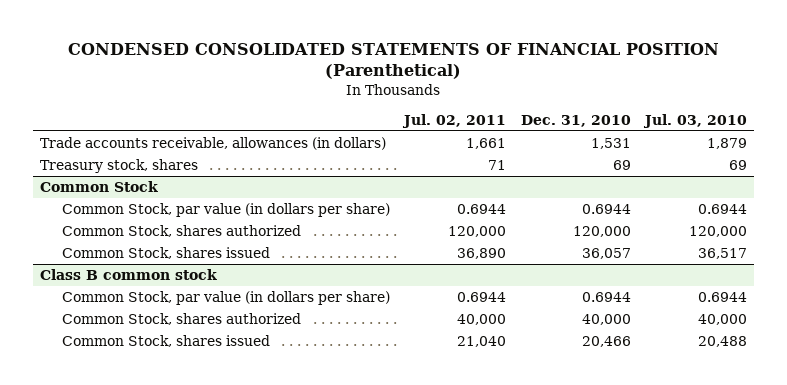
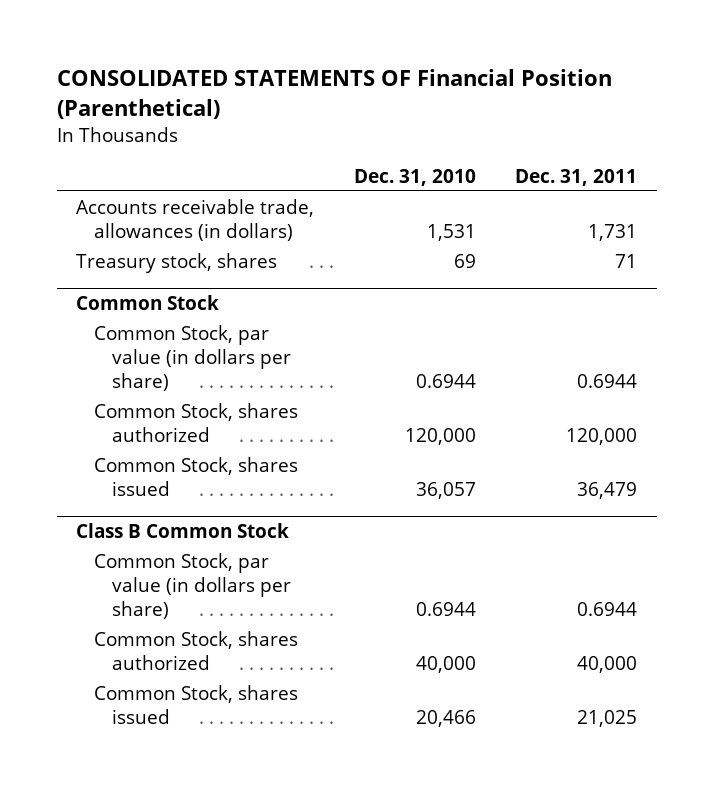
- CONDENSED CONSOLIDATED STATEMENTS OF FINANCIAL POSITION (Parenthetical)
+ CONSOLIDATED STATEMENTS OF Financial Position (Parenthetical)
- | Jul. 02, 2011 | Dec. 31, 2010 | Jul. 03, 2010
+ | Dec. 31, 2010 | Dec. 31, 2011
- Trade accounts receivable, allowances (in dollars) | 1,661 | 1,531 | 1,879
+ Accounts receivable trade, allowances (in dollars) | 1,531 | 1,731
- Class B common stock
+ Class B Common Stock

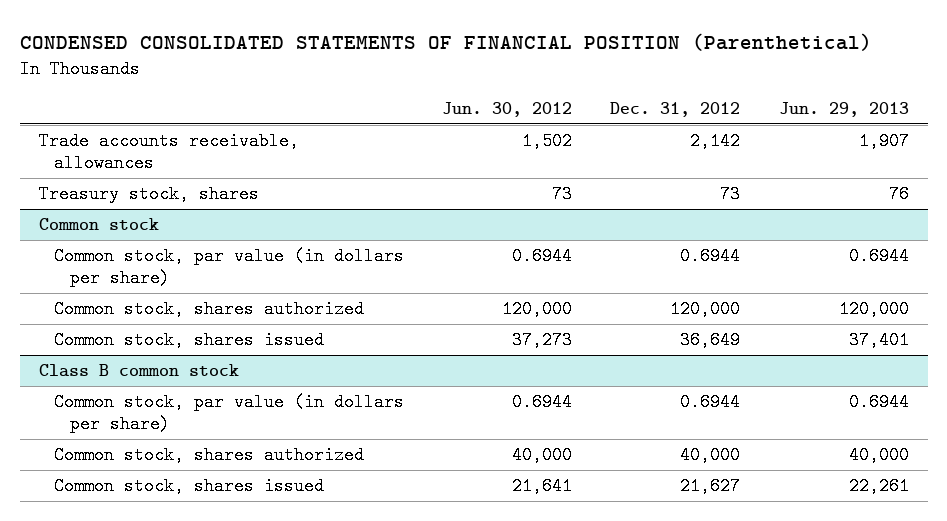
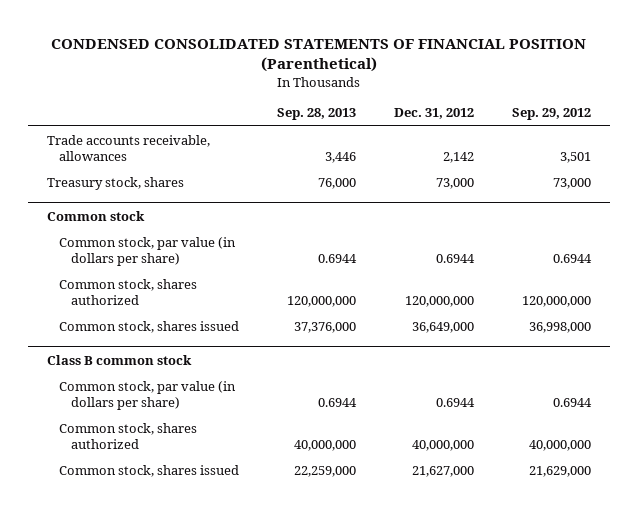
- | Jun. 30, 2012 | Dec. 31, 2012 | Jun. 29, 2013
+ | Sep. 28, 2013 | Dec. 31, 2012 | Sep. 29, 2012
- Treasury stock, shares | 73 | 73 | 76
+ Treasury stock, shares | 76,000 | 73,000 | 73,000
@ Common stock
- Common stock, shares authorized | 120,000 | 120,000 | 120,000
- Common stock, shares issued | 37,273 | 36,649 | 37,401
+ Common stock, shares authorized | 120,000,000 | 120,000,000 | 120,000,000
+ Common stock, shares issued | 37,376,000 | 36,649,000 | 36,998,000
@ Class B common stock
- Common stock, shares authorized | 40,000 | 40,000 | 40,000
- Common stock, shares issued | 21,641 | 21,627 | 22,261
+ Common stock, shares authorized | 40,000,000 | 40,000,000 | 40,000,000
+ Common stock, shares issued | 22,259,000 | 21,627,000 | 21,629,000

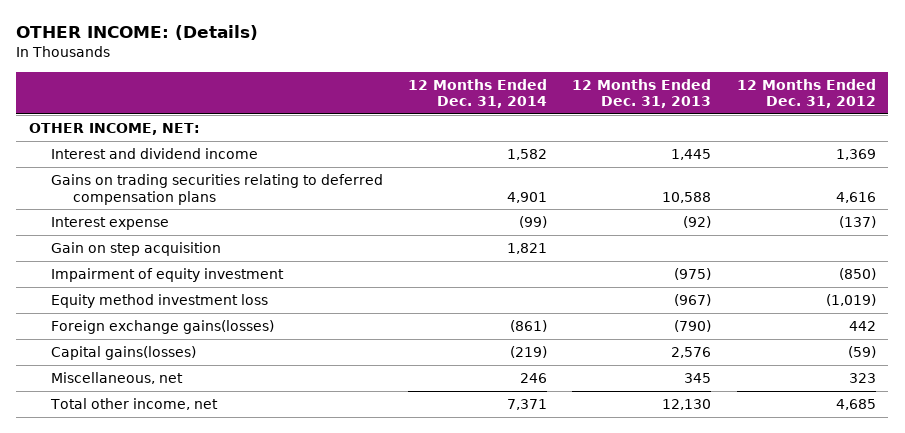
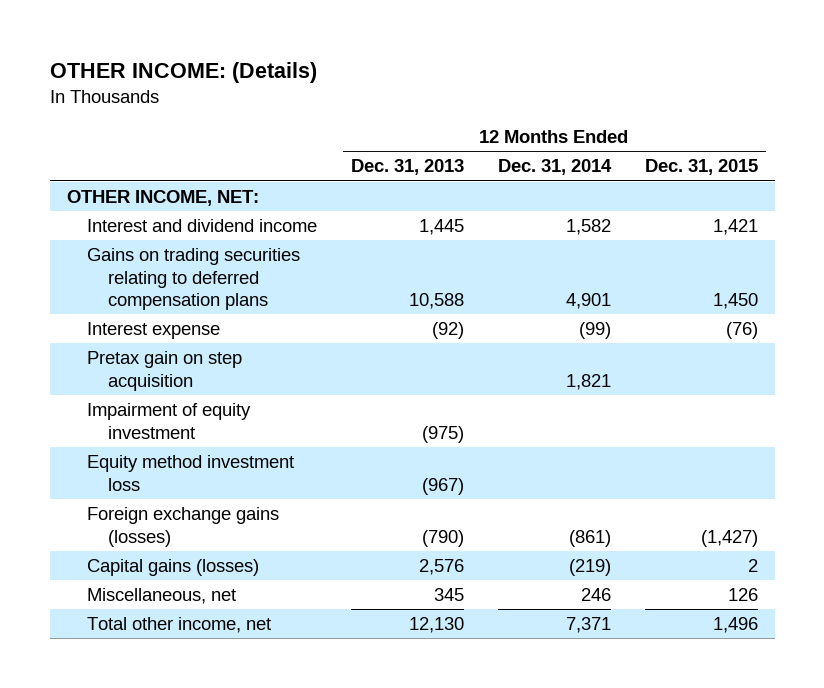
- | 12 Months Ended Dec. 31, 2014 | 12 Months Ended Dec. 31, 2013 | 12 Months Ended Dec. 31, 2012
+ | 12 Months Ended Dec. 31, 2013 | 12 Months Ended Dec. 31, 2014 | 12 Months Ended Dec. 31, 2015
- Gain on step acquisition | 1,821 | |
+ Pretax gain on step acquisition | | 1,821 |
- Foreign exchange gains(losses) | (861) | (790) | 442
- Capital gains(losses) | (219) | 2,576 | (59)
+ Foreign exchange gains (losses) | (790) | (861) | (1,427)
+ Capital gains (losses) | 2,576 | (219) | 2

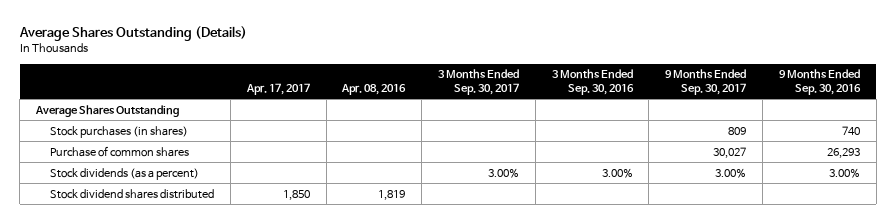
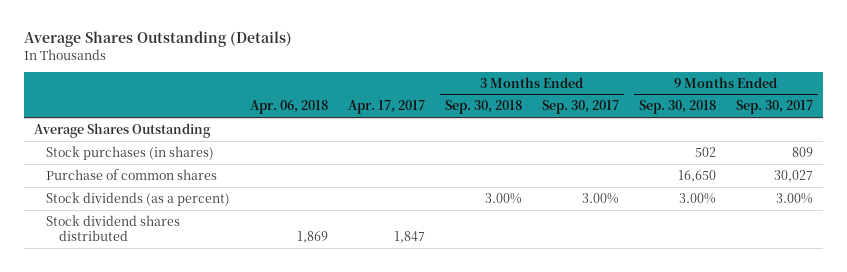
- | Apr. 17, 2017 | Apr. 08, 2016 | 3 Months Ended Sep. 30, 2017 | 3 Months Ended Sep. 30, 2016 | 9 Months Ended Sep. 30, 2017 | 9 Months Ended Sep. 30, 2016
+ | Apr. 06, 2018 | Apr. 17, 2017 | 3 Months Ended Sep. 30, 2018 | 3 Months Ended Sep. 30, 2017 | 9 Months Ended Sep. 30, 2018 | 9 Months Ended Sep. 30, 2017
- Stock dividend shares distributed | 1,850 | 1,819 | | | |
+ Stock dividend shares distributed | 1,869 | 1,847 | | | |

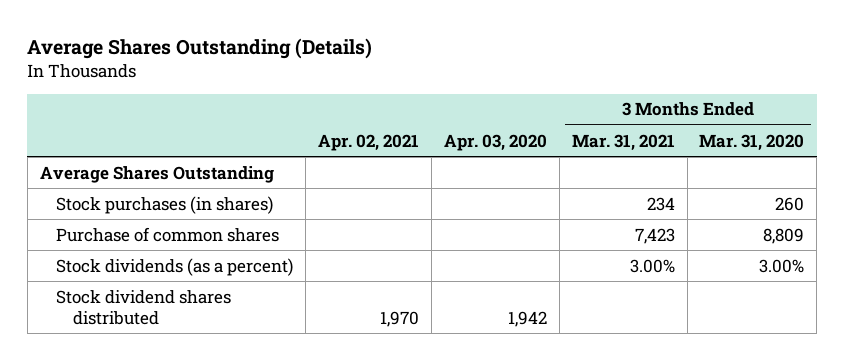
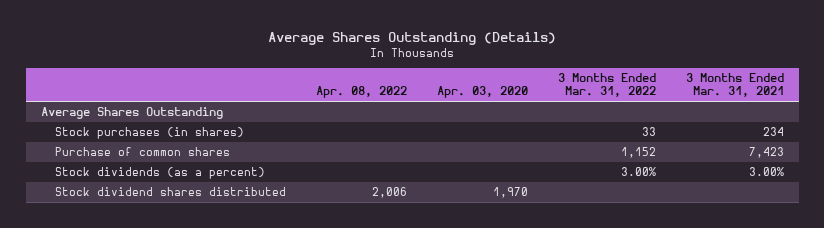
- | Apr. 02, 2021 | Apr. 03, 2020 | 3 Months Ended Mar. 31, 2021 | 3 Months Ended Mar. 31, 2020
+ | Apr. 08, 2022 | Apr. 03, 2020 | 3 Months Ended Mar. 31, 2022 | 3 Months Ended Mar. 31, 2021
- Stock dividend shares distributed | 1,970 | 1,942 | |
+ Stock dividend shares distributed | 2,006 | 1,970 | |

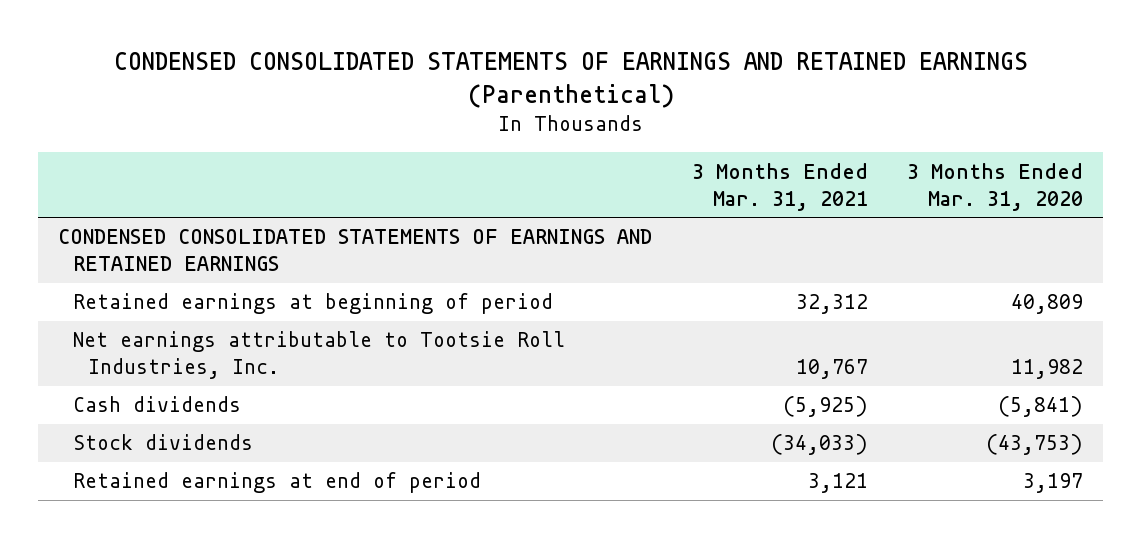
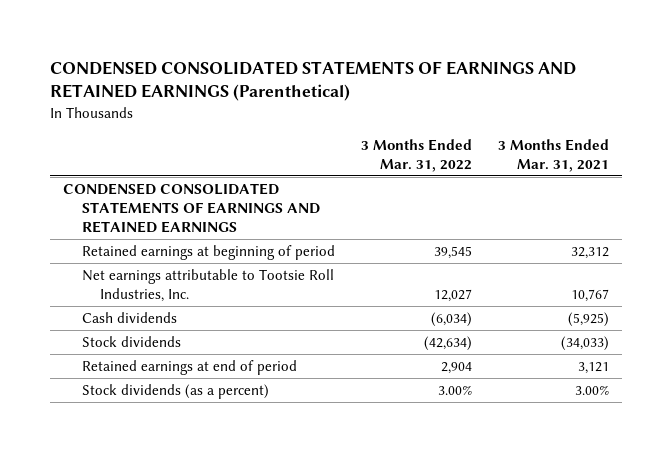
- | 3 Months Ended Mar. 31, 2021 | 3 Months Ended Mar. 31, 2020
+ | 3 Months Ended Mar. 31, 2022 | 3 Months Ended Mar. 31, 2021
+ Stock dividends (as a percent) | 3.00% | 3.00%

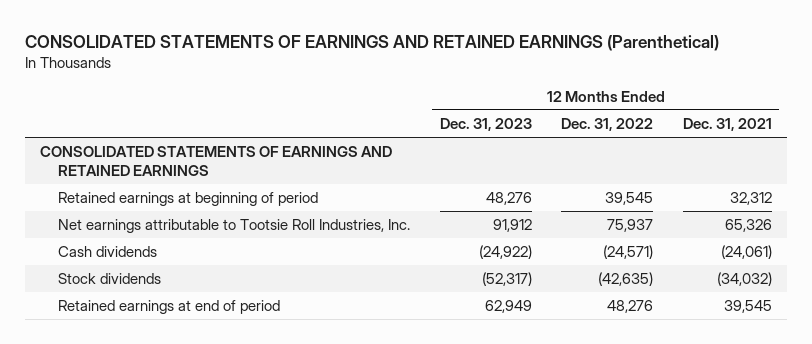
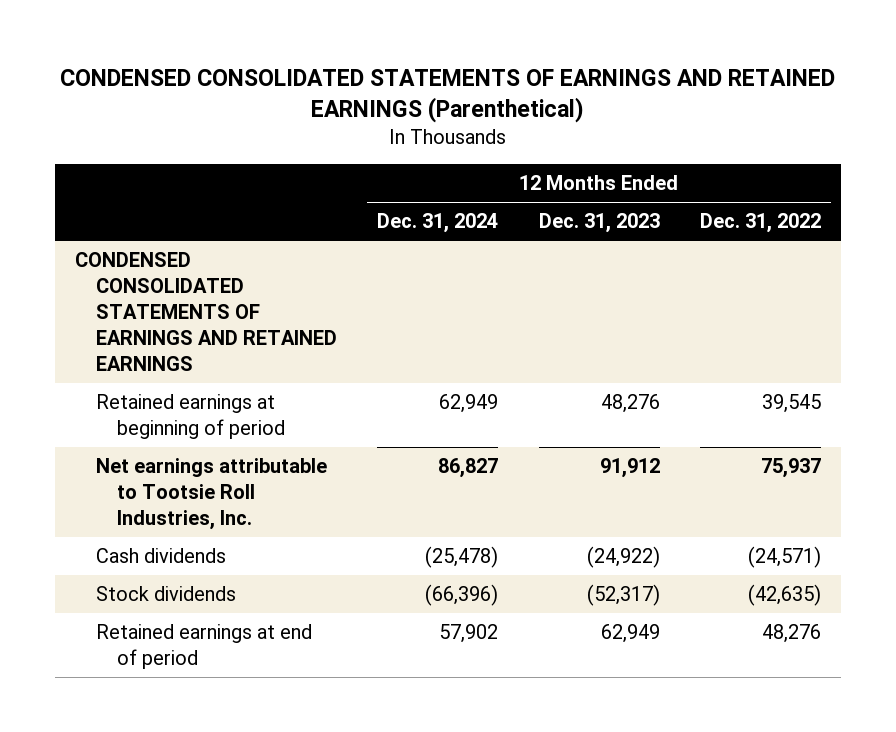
- CONSOLIDATED STATEMENTS OF EARNINGS AND RETAINED EARNINGS (Parenthetical)
+ CONDENSED CONSOLIDATED STATEMENTS OF EARNINGS AND RETAINED EARNINGS (Parenthetical)
- | 12 Months Ended Dec. 31, 2023 | 12 Months Ended Dec. 31, 2022 | 12 Months Ended Dec. 31, 2021
+ | 12 Months Ended Dec. 31, 2024 | 12 Months Ended Dec. 31, 2023 | 12 Months Ended Dec. 31, 2022
- CONSOLIDATED STATEMENTS OF EARNINGS AND RETAINED EARNINGS
+ CONDENSED CONSOLIDATED STATEMENTS OF EARNINGS AND RETAINED EARNINGS

